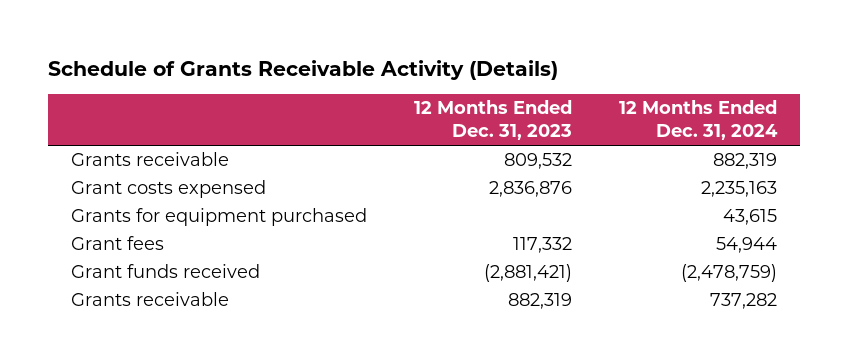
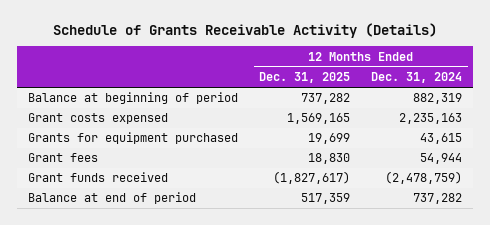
- | 12 Months Ended Dec. 31, 2023 | 12 Months Ended Dec. 31, 2024
+ | 12 Months Ended Dec. 31, 2025 | 12 Months Ended Dec. 31, 2024
- Grants receivable | 809,532 | 882,319
+ Balance at beginning of period | 737,282 | 882,319
- Grants receivable | 882,319 | 737,282
+ Balance at end of period | 517,359 | 737,282

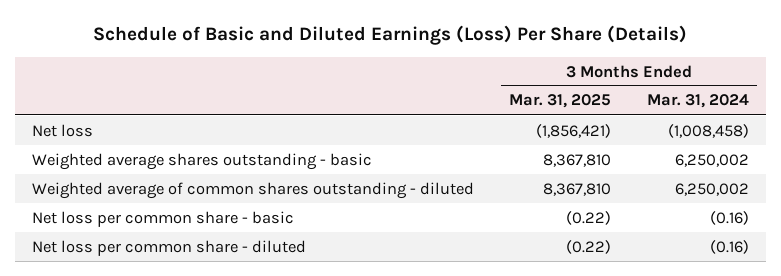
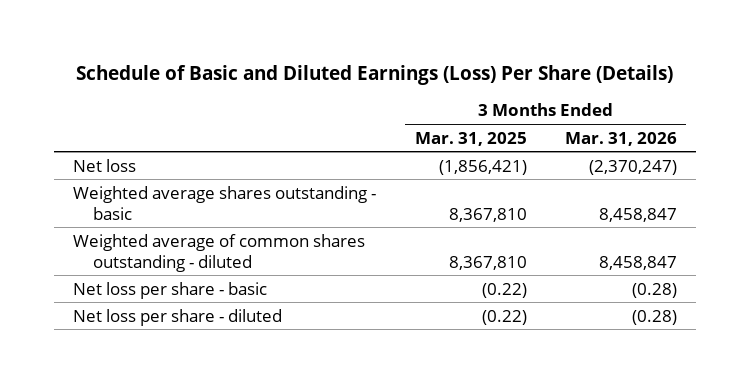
- | 3 Months Ended Mar. 31, 2025 | 3 Months Ended Mar. 31, 2024
+ | 3 Months Ended Mar. 31, 2025 | 3 Months Ended Mar. 31, 2026
- Net loss per common share - basic | (0.22) | (0.16)
- Net loss per common share - diluted | (0.22) | (0.16)
+ Net loss per share - basic | (0.22) | (0.28)
+ Net loss per share - diluted | (0.22) | (0.28)

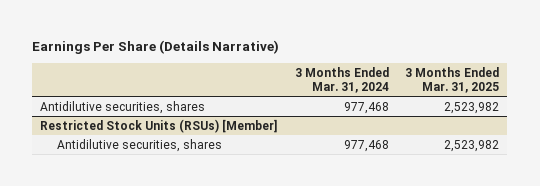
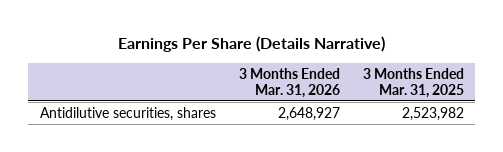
- | 3 Months Ended Mar. 31, 2024 | 3 Months Ended Mar. 31, 2025
+ | 3 Months Ended Mar. 31, 2026 | 3 Months Ended Mar. 31, 2025
- Restricted Stock Units (RSUs) [Member]
- Antidilutive securities, shares | 977,468 | 2,523,982

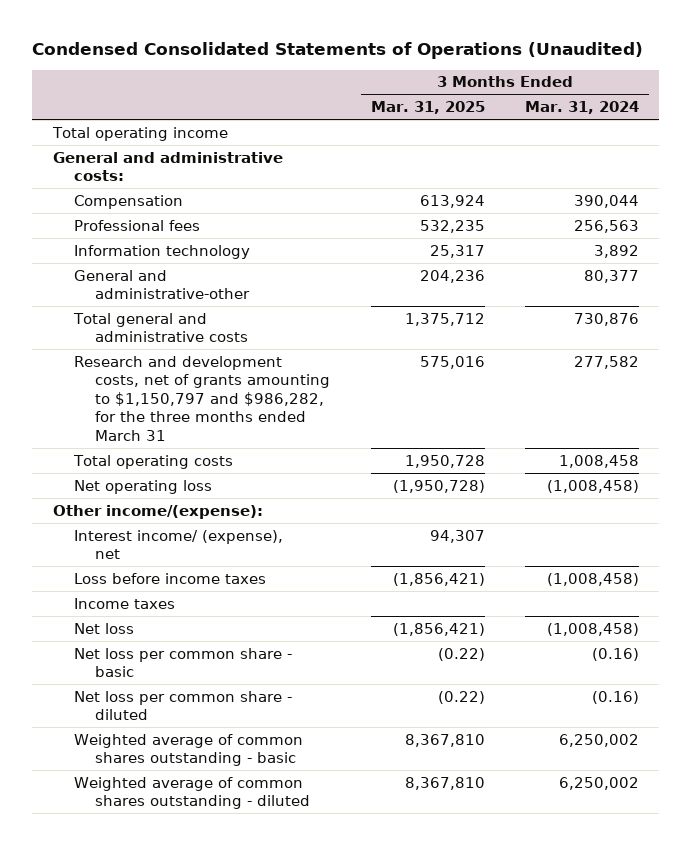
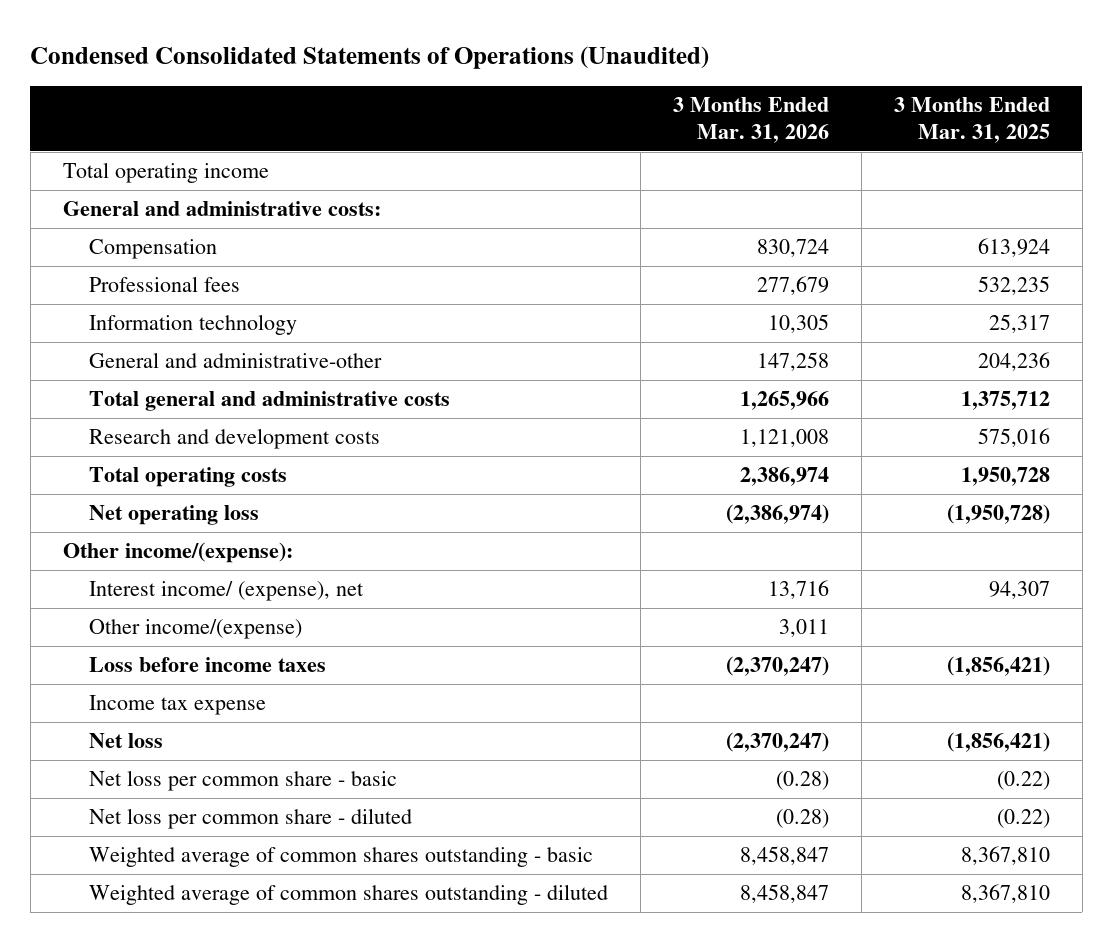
- | 3 Months Ended Mar. 31, 2025 | 3 Months Ended Mar. 31, 2024
+ | 3 Months Ended Mar. 31, 2026 | 3 Months Ended Mar. 31, 2025
- Research and development costs, net of grants amounting to $1,150,797 and $986,282, for the three months ended March 31 | 575,016 | 277,582
+ Research and development costs | 1,121,008 | 575,016
+ Other income/(expense) | 3,011 |
- Income taxes
+ Income tax expense

